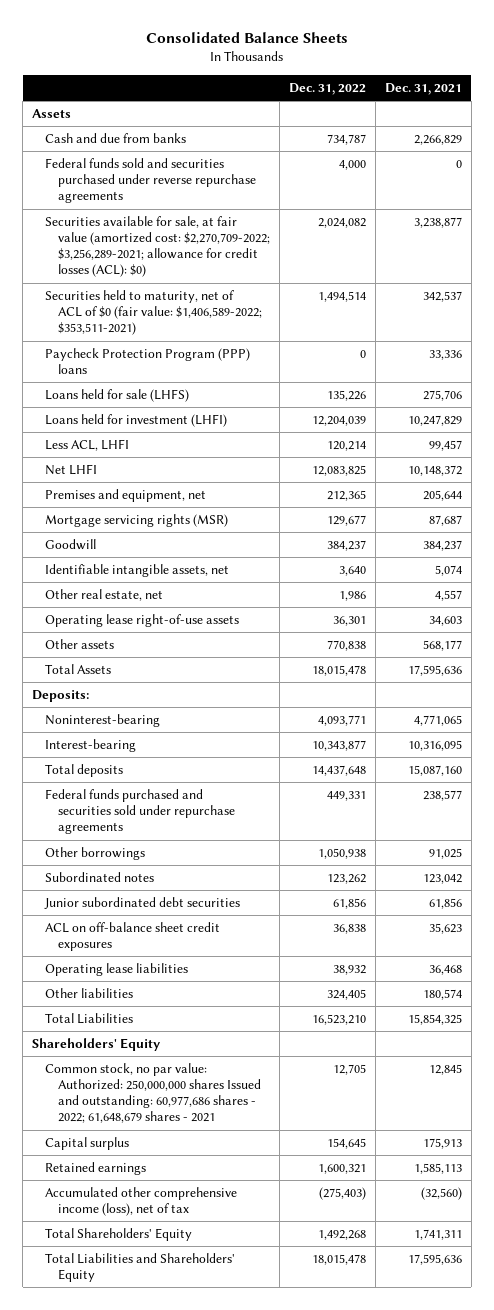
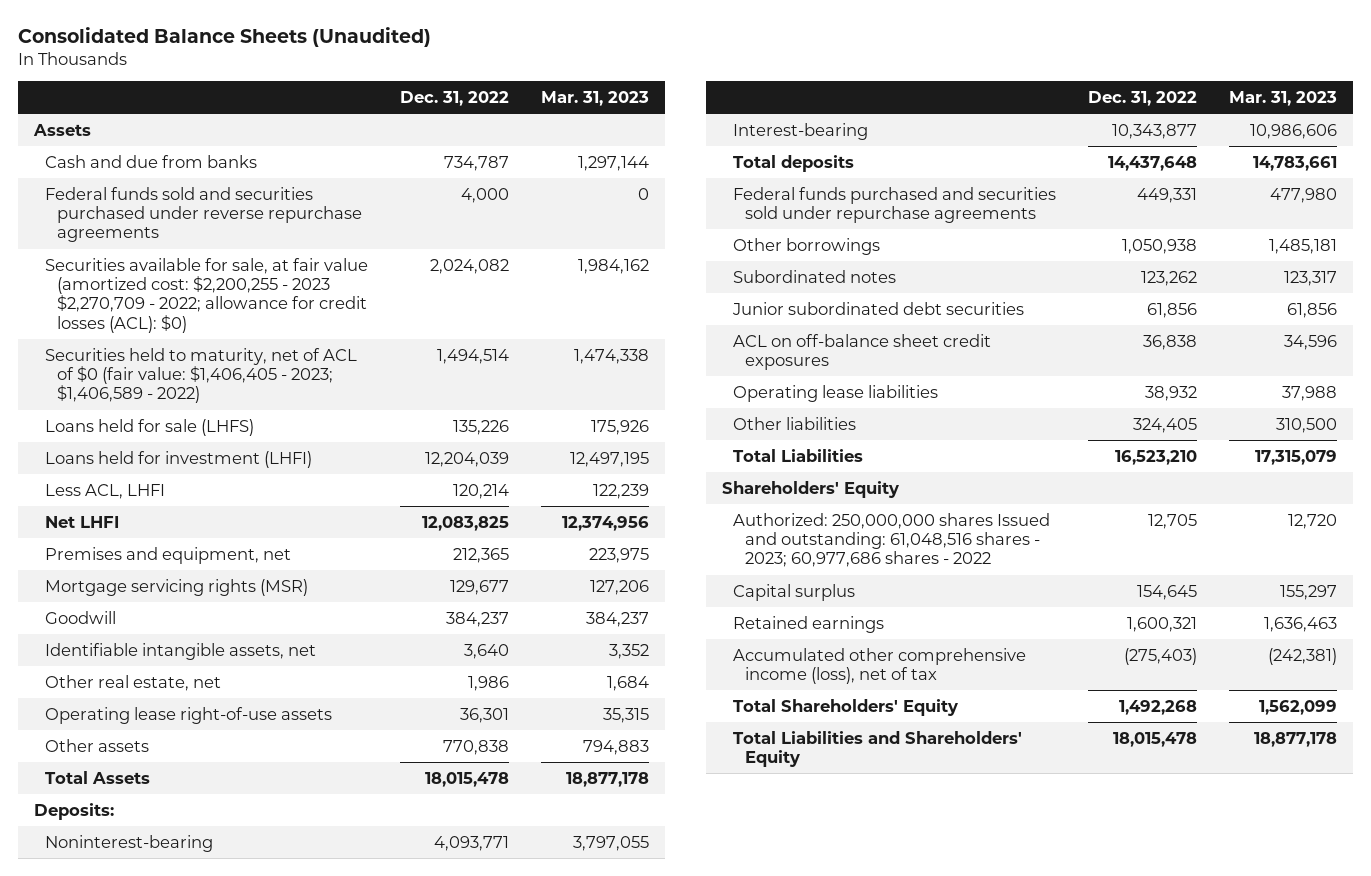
- Consolidated Balance Sheets
+ Consolidated Balance Sheets (Unaudited)
- | Dec. 31, 2022 | Dec. 31, 2021
+ | Dec. 31, 2022 | Mar. 31, 2023
- Securities available for sale, at fair value (amortized cost: $2,270,709-2022; $3,256,289-2021; allowance for credit losses (ACL): $0) | 2,024,082 | 3,238,877
- Securities held to maturity, net of ACL of $0 (fair value: $1,406,589-2022; $353,511-2021) | 1,494,514 | 342,537
- Paycheck Protection Program (PPP) loans | 0 | 33,336
+ Securities available for sale, at fair value (amortized cost: $2,200,255 - 2023 $2,270,709 - 2022; allowance for credit losses (ACL): $0) | 2,024,082 | 1,984,162
+ Securities held to maturity, net of ACL of $0 (fair value: $1,406,405 - 2023; $1,406,589 - 2022) | 1,494,514 | 1,474,338
- Common stock, no par value: Authorized: 250,000,000 shares Issued and outstanding: 60,977,686 shares - 2022; 61,648,679 shares - 2021 | 12,705 | 12,845
+ Authorized: 250,000,000 shares Issued and outstanding: 61,048,516 shares - 2023; 60,977,686 shares - 2022 | 12,705 | 12,720

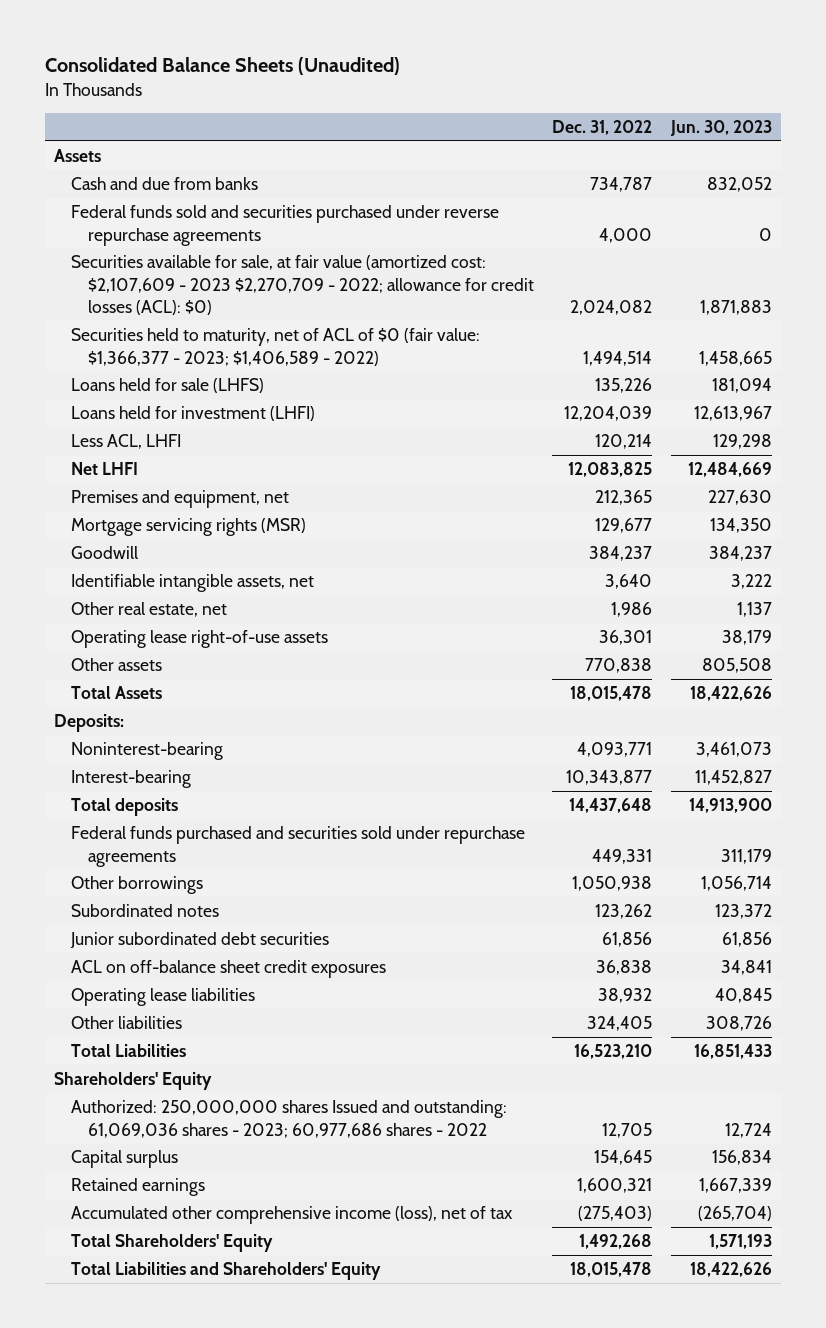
- | Dec. 31, 2022 | Mar. 31, 2023
+ | Dec. 31, 2022 | Jun. 30, 2023
- Securities available for sale, at fair value (amortized cost: $2,200,255 - 2023 $2,270,709 - 2022; allowance for credit losses (ACL): $0) | 2,024,082 | 1,984,162
- Securities held to maturity, net of ACL of $0 (fair value: $1,406,405 - 2023; $1,406,589 - 2022) | 1,494,514 | 1,474,338
+ Securities available for sale, at fair value (amortized cost: $2,107,609 - 2023 $2,270,709 - 2022; allowance for credit losses (ACL): $0) | 2,024,082 | 1,871,883
+ Securities held to maturity, net of ACL of $0 (fair value: $1,366,377 - 2023; $1,406,589 - 2022) | 1,494,514 | 1,458,665
- Authorized: 250,000,000 shares Issued and outstanding: 61,048,516 shares - 2023; 60,977,686 shares - 2022 | 12,705 | 12,720
+ Authorized: 250,000,000 shares Issued and outstanding: 61,069,036 shares - 2023; 60,977,686 shares - 2022 | 12,705 | 12,724

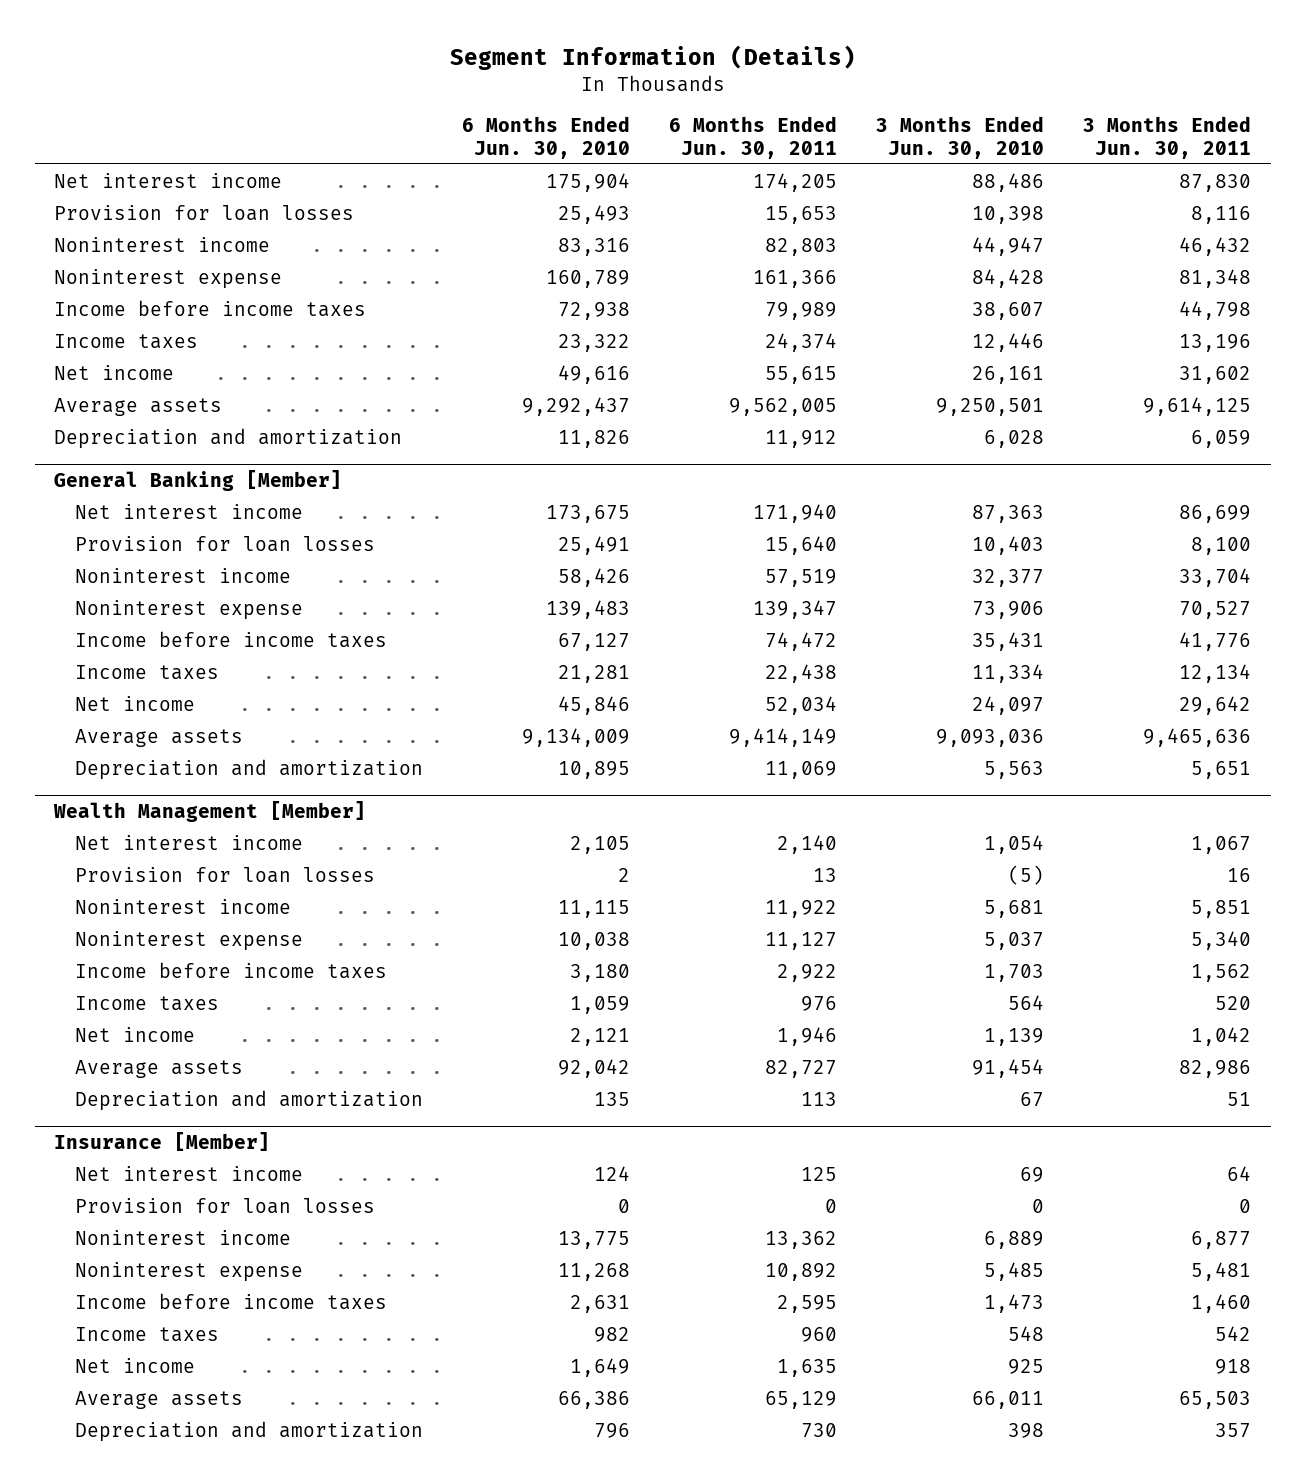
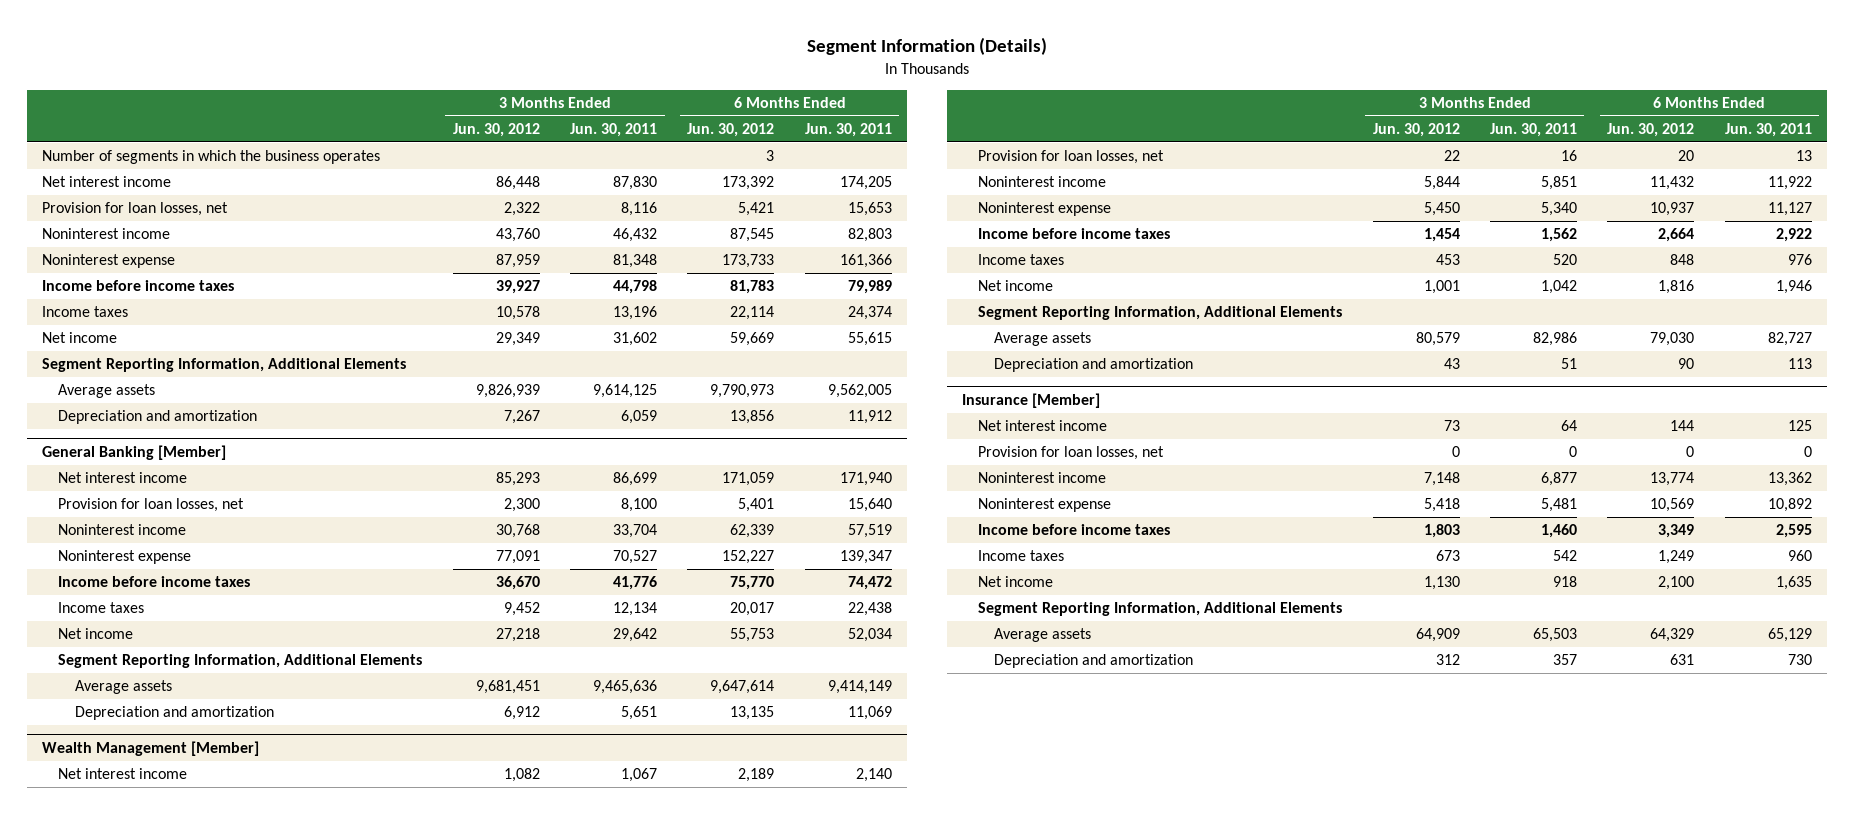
- | 6 Months Ended Jun. 30, 2010 | 6 Months Ended Jun. 30, 2011 | 3 Months Ended Jun. 30, 2010 | 3 Months Ended Jun. 30, 2011
+ | 3 Months Ended Jun. 30, 2012 | 3 Months Ended Jun. 30, 2011 | 6 Months Ended Jun. 30, 2012 | 6 Months Ended Jun. 30, 2011
+ Number of segments in which the business operates | | | 3 |
- Provision for loan losses | 25,493 | 15,653 | 10,398 | 8,116
+ Provision for loan losses, net | 2,322 | 8,116 | 5,421 | 15,653
+ Segment Reporting Information, Additional Elements
@ General Banking [Member]
- Provision for loan losses | 25,491 | 15,640 | 10,403 | 8,100
+ Provision for loan losses, net | 2,300 | 8,100 | 5,401 | 15,640
+ Segment Reporting Information, Additional Elements
@ Wealth Management [Member]
- Provision for loan losses | 2 | 13 | (5) | 16
+ Provision for loan losses, net | 22 | 16 | 20 | 13
+ Segment Reporting Information, Additional Elements
@ Insurance [Member]
- Provision for loan losses | 0 | 0 | 0 | 0
+ Provision for loan losses, net | 0 | 0 | 0 | 0
+ Segment Reporting Information, Additional Elements

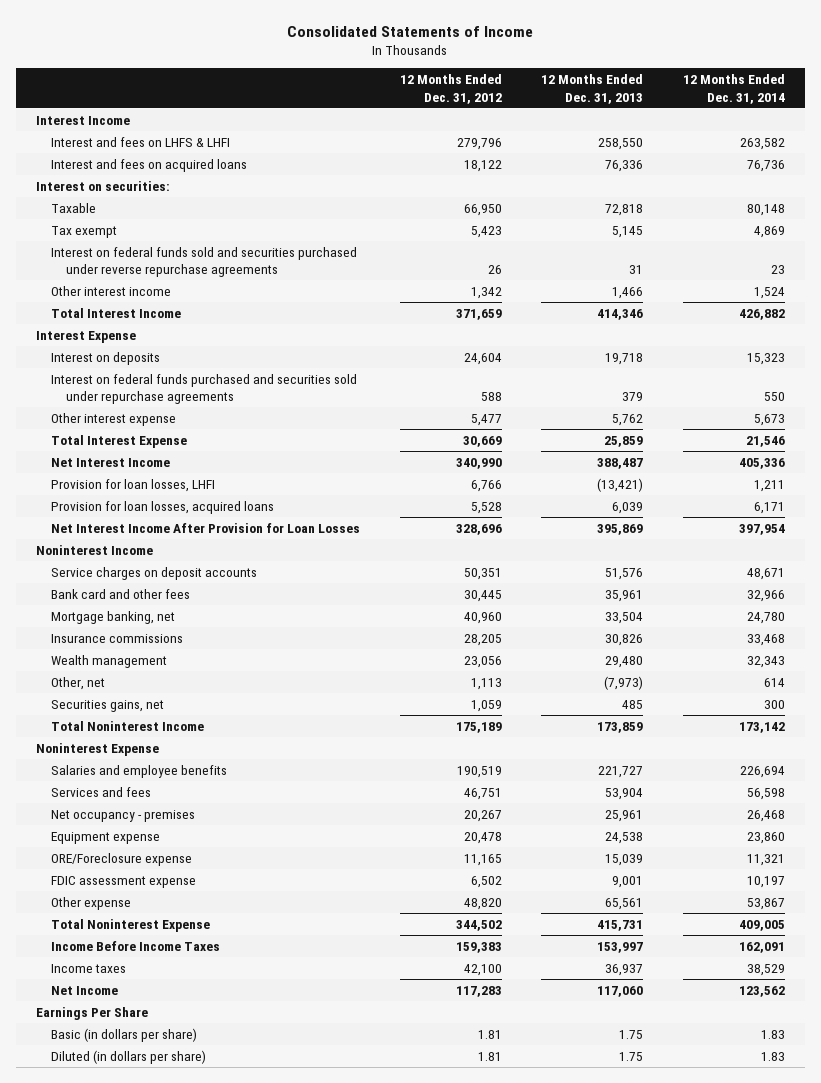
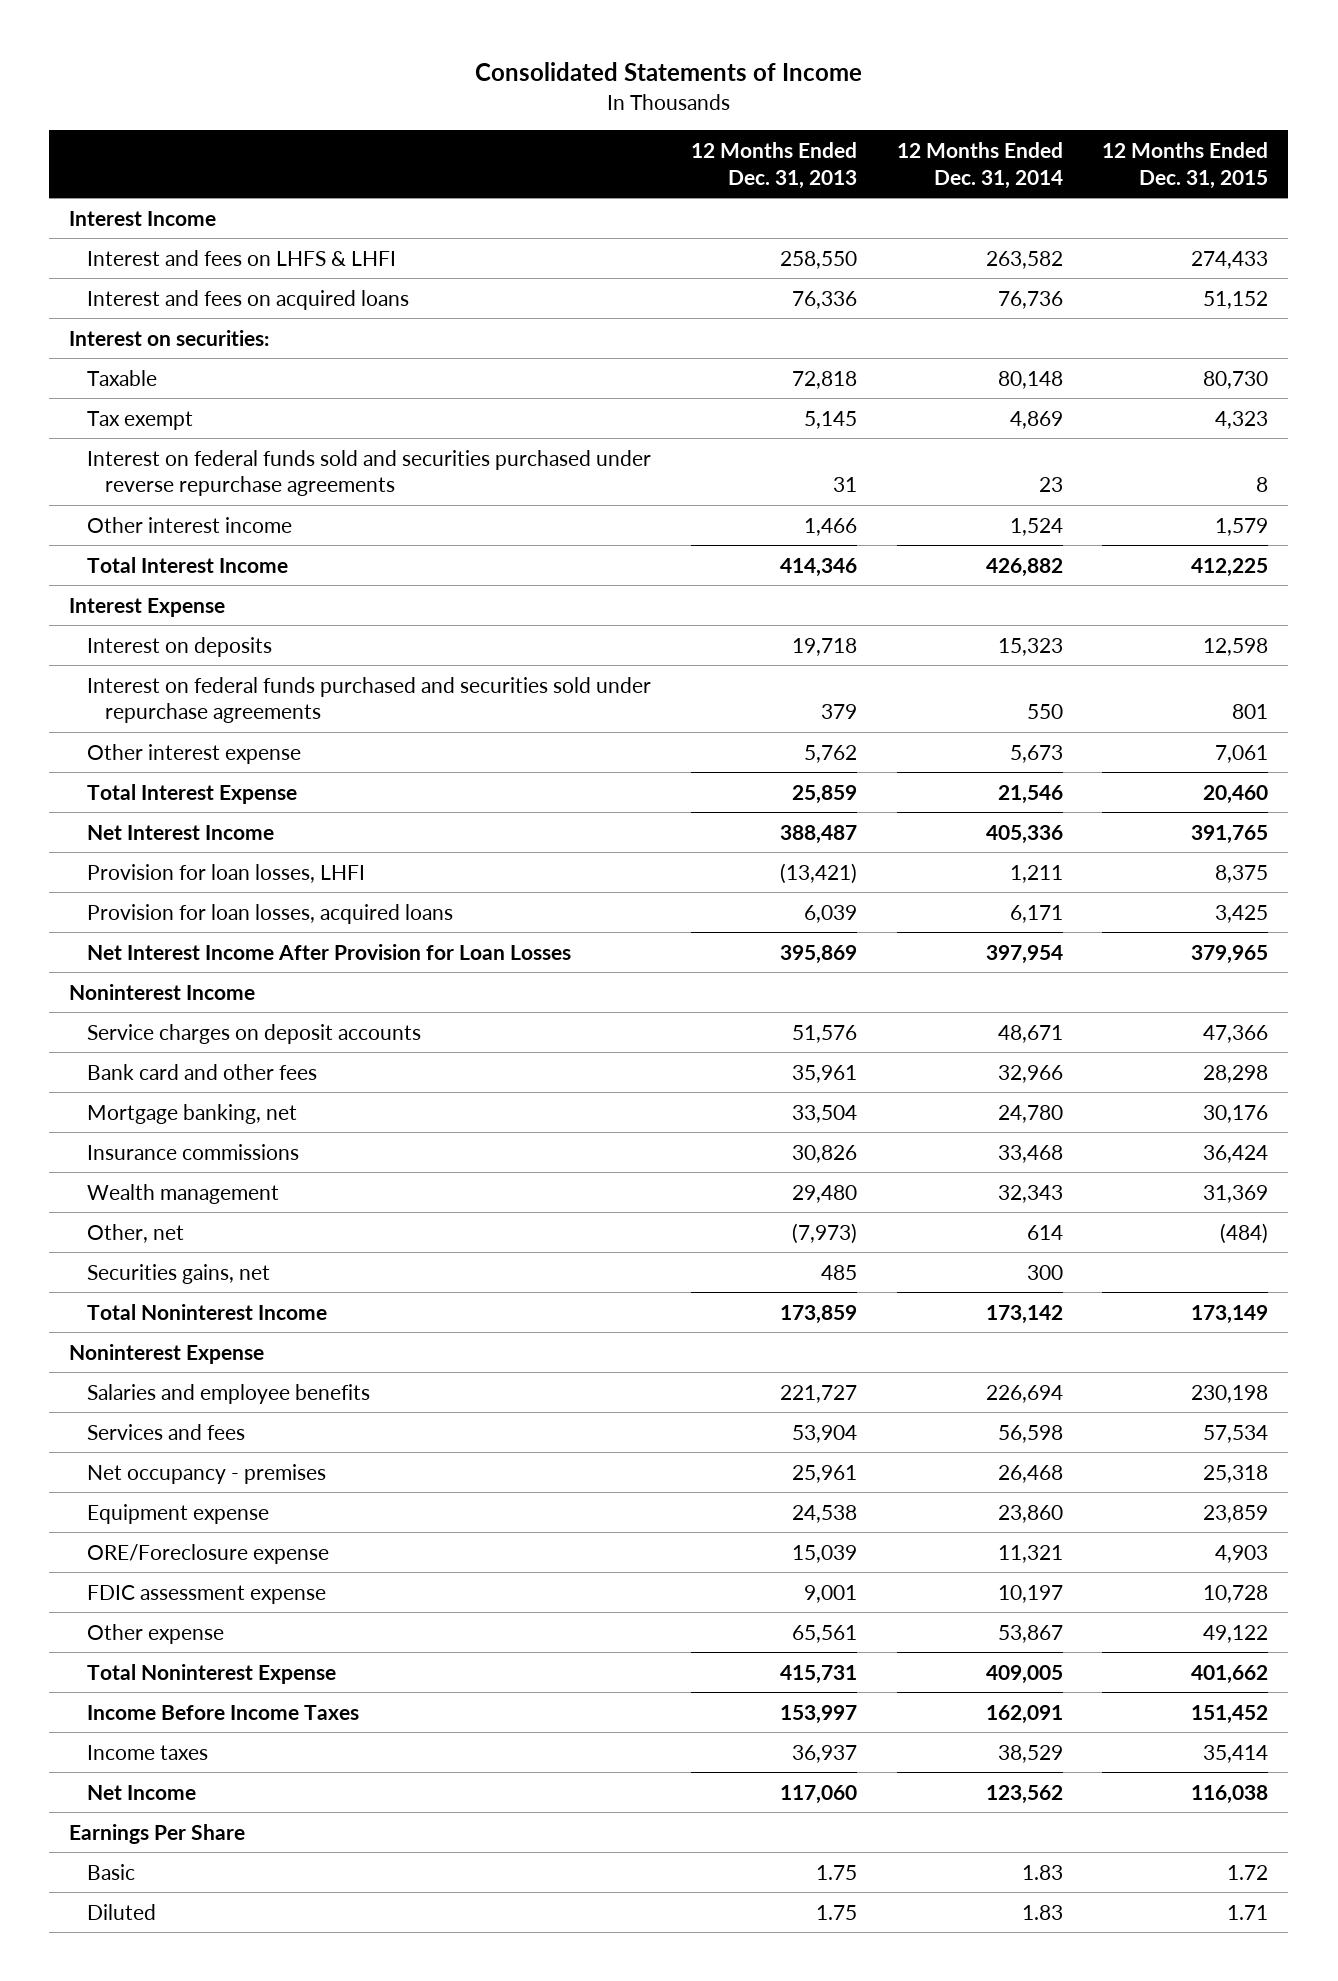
- | 12 Months Ended Dec. 31, 2012 | 12 Months Ended Dec. 31, 2013 | 12 Months Ended Dec. 31, 2014
+ | 12 Months Ended Dec. 31, 2013 | 12 Months Ended Dec. 31, 2014 | 12 Months Ended Dec. 31, 2015
- Basic (in dollars per share) | 1.81 | 1.75 | 1.83
- Diluted (in dollars per share) | 1.81 | 1.75 | 1.83
+ Basic | 1.75 | 1.83 | 1.72
+ Diluted | 1.75 | 1.83 | 1.71

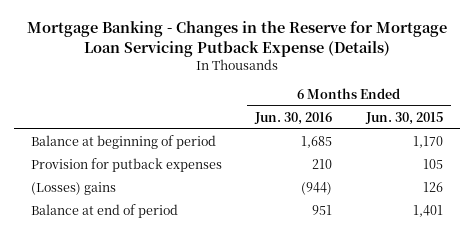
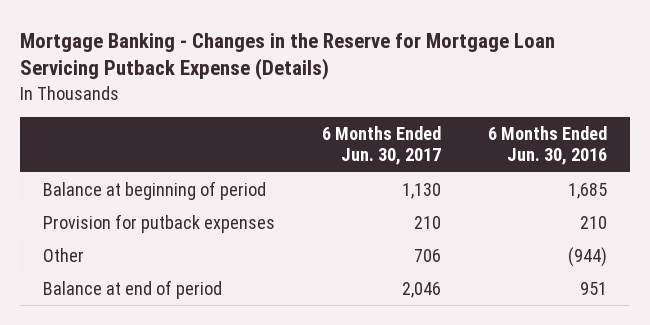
- | 6 Months Ended Jun. 30, 2016 | 6 Months Ended Jun. 30, 2015
+ | 6 Months Ended Jun. 30, 2017 | 6 Months Ended Jun. 30, 2016
- (Losses) gains | (944) | 126
+ Other | 706 | (944)

